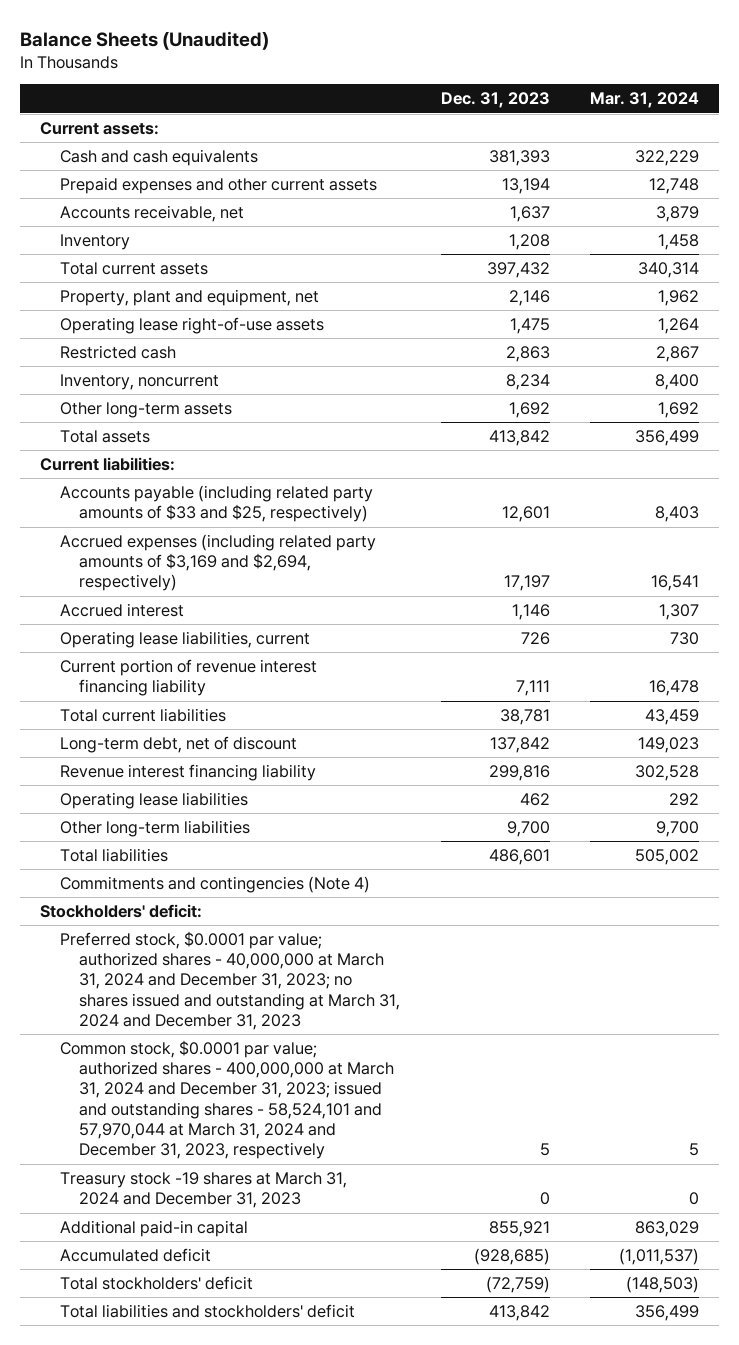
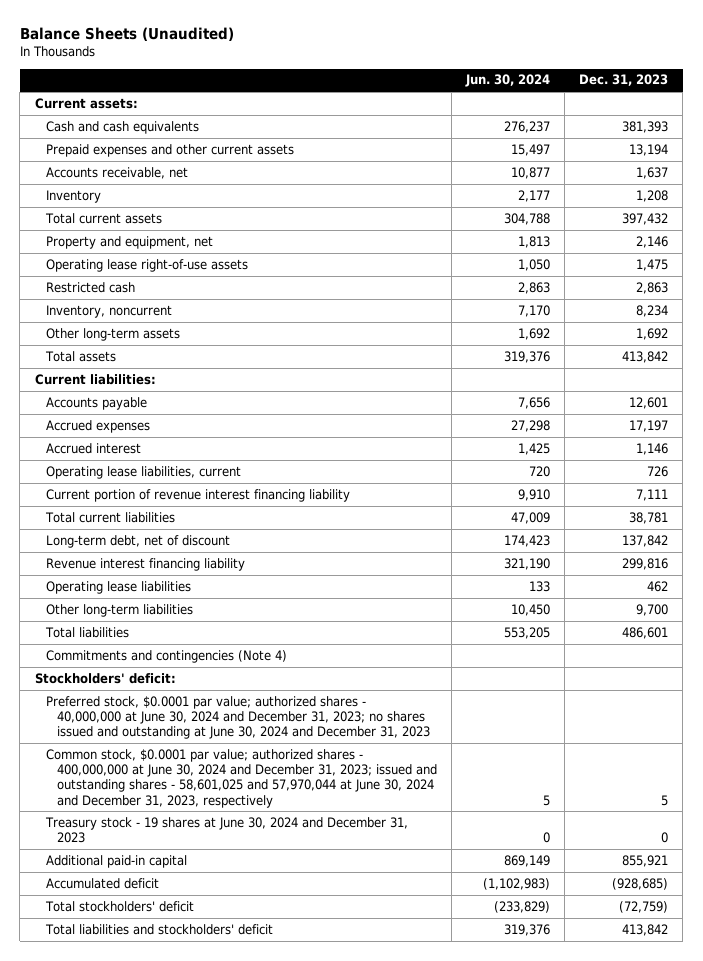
- | Dec. 31, 2023 | Mar. 31, 2024
+ | Jun. 30, 2024 | Dec. 31, 2023
- Property, plant and equipment, net | 2,146 | 1,962
+ Property and equipment, net | 1,813 | 2,146
- Accounts payable (including related party amounts of $33 and $25, respectively) | 12,601 | 8,403
- Accrued expenses (including related party amounts of $3,169 and $2,694, respectively) | 17,197 | 16,541
+ Accounts payable | 7,656 | 12,601
+ Accrued expenses | 27,298 | 17,197
- Preferred stock, $0.0001 par value; authorized shares - 40,000,000 at March 31, 2024 and December 31, 2023; no shares issued and outstanding at March 31, 2024 and December 31, 2023
- Common stock, $0.0001 par value; authorized shares - 400,000,000 at March 31, 2024 and December 31, 2023; issued and outstanding shares - 58,524,101 and 57,970,044 at March 31, 2024 and December 31, 2023, respectively | 5 | 5
- Treasury stock -19 shares at March 31, 2024 and December 31, 2023 | 0 | 0
+ Preferred stock, $0.0001 par value; authorized shares - 40,000,000 at June 30, 2024 and December 31, 2023; no shares issued and outstanding at June 30, 2024 and December 31, 2023
+ Common stock, $0.0001 par value; authorized shares - 400,000,000 at June 30, 2024 and December 31, 2023; issued and outstanding shares - 58,601,025 and 57,970,044 at June 30, 2024 and December 31, 2023, respectively | 5 | 5
+ Treasury stock - 19 shares at June 30, 2024 and December 31, 2023 | 0 | 0

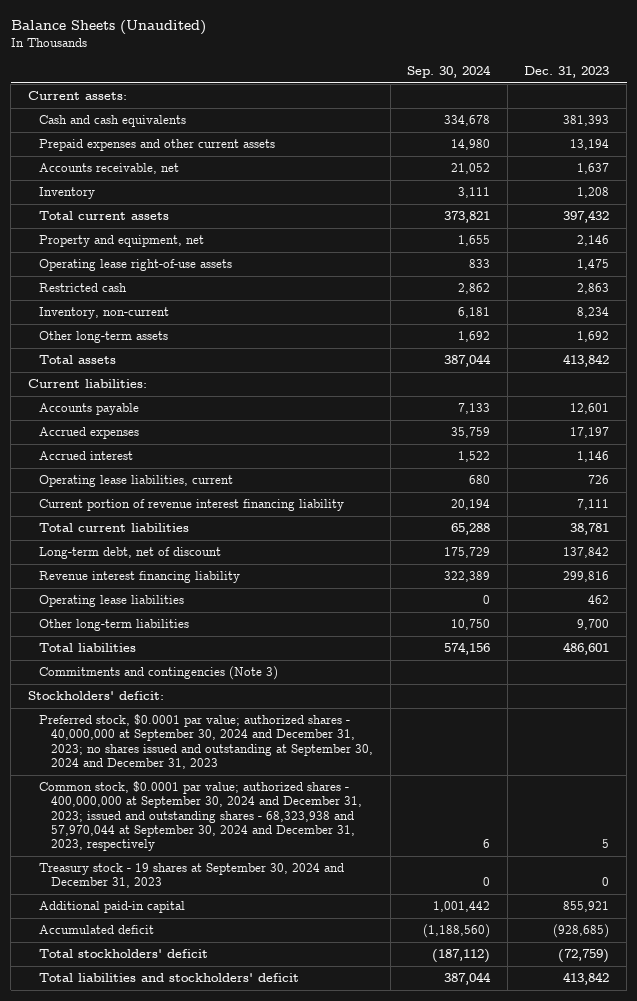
- | Jun. 30, 2024 | Dec. 31, 2023
+ | Sep. 30, 2024 | Dec. 31, 2023
- Inventory, noncurrent | 7,170 | 8,234
+ Inventory, non-current | 6,181 | 8,234
- Commitments and contingencies (Note 4)
+ Commitments and contingencies (Note 3)
- Preferred stock, $0.0001 par value; authorized shares - 40,000,000 at June 30, 2024 and December 31, 2023; no shares issued and outstanding at June 30, 2024 and December 31, 2023
- Common stock, $0.0001 par value; authorized shares - 400,000,000 at June 30, 2024 and December 31, 2023; issued and outstanding shares - 58,601,025 and 57,970,044 at June 30, 2024 and December 31, 2023, respectively | 5 | 5
- Treasury stock - 19 shares at June 30, 2024 and December 31, 2023 | 0 | 0
+ Preferred stock, $0.0001 par value; authorized shares - 40,000,000 at September 30, 2024 and December 31, 2023; no shares issued and outstanding at September 30, 2024 and December 31, 2023
+ Common stock, $0.0001 par value; authorized shares - 400,000,000 at September 30, 2024 and December 31, 2023; issued and outstanding shares - 68,323,938 and 57,970,044 at September 30, 2024 and December 31, 2023, respectively | 6 | 5
+ Treasury stock - 19 shares at September 30, 2024 and December 31, 2023 | 0 | 0

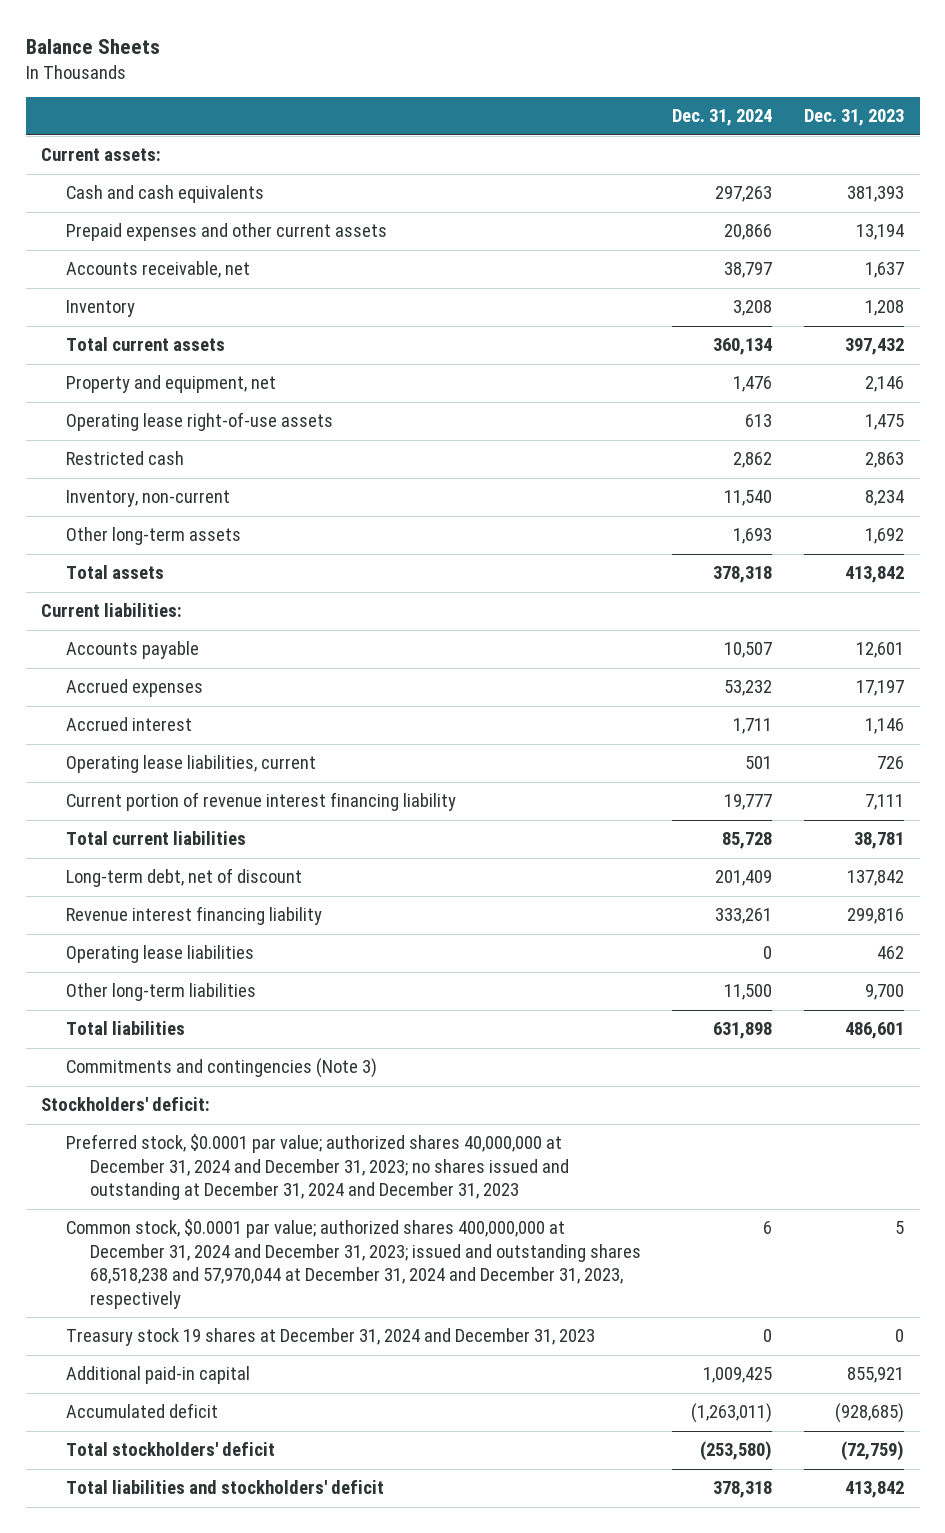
- Balance Sheets (Unaudited)
+ Balance Sheets
- | Sep. 30, 2024 | Dec. 31, 2023
+ | Dec. 31, 2024 | Dec. 31, 2023
- Preferred stock, $0.0001 par value; authorized shares - 40,000,000 at September 30, 2024 and December 31, 2023; no shares issued and outstanding at September 30, 2024 and December 31, 2023
- Common stock, $0.0001 par value; authorized shares - 400,000,000 at September 30, 2024 and December 31, 2023; issued and outstanding shares - 68,323,938 and 57,970,044 at September 30, 2024 and December 31, 2023, respectively | 6 | 5
- Treasury stock - 19 shares at September 30, 2024 and December 31, 2023 | 0 | 0
+ Preferred stock, $0.0001 par value; authorized shares 40,000,000 at December 31, 2024 and December 31, 2023; no shares issued and outstanding at December 31, 2024 and December 31, 2023
+ Common stock, $0.0001 par value; authorized shares 400,000,000 at December 31, 2024 and December 31, 2023; issued and outstanding shares 68,518,238 and 57,970,044 at December 31, 2024 and December 31, 2023, respectively | 6 | 5
+ Treasury stock 19 shares at December 31, 2024 and December 31, 2023 | 0 | 0

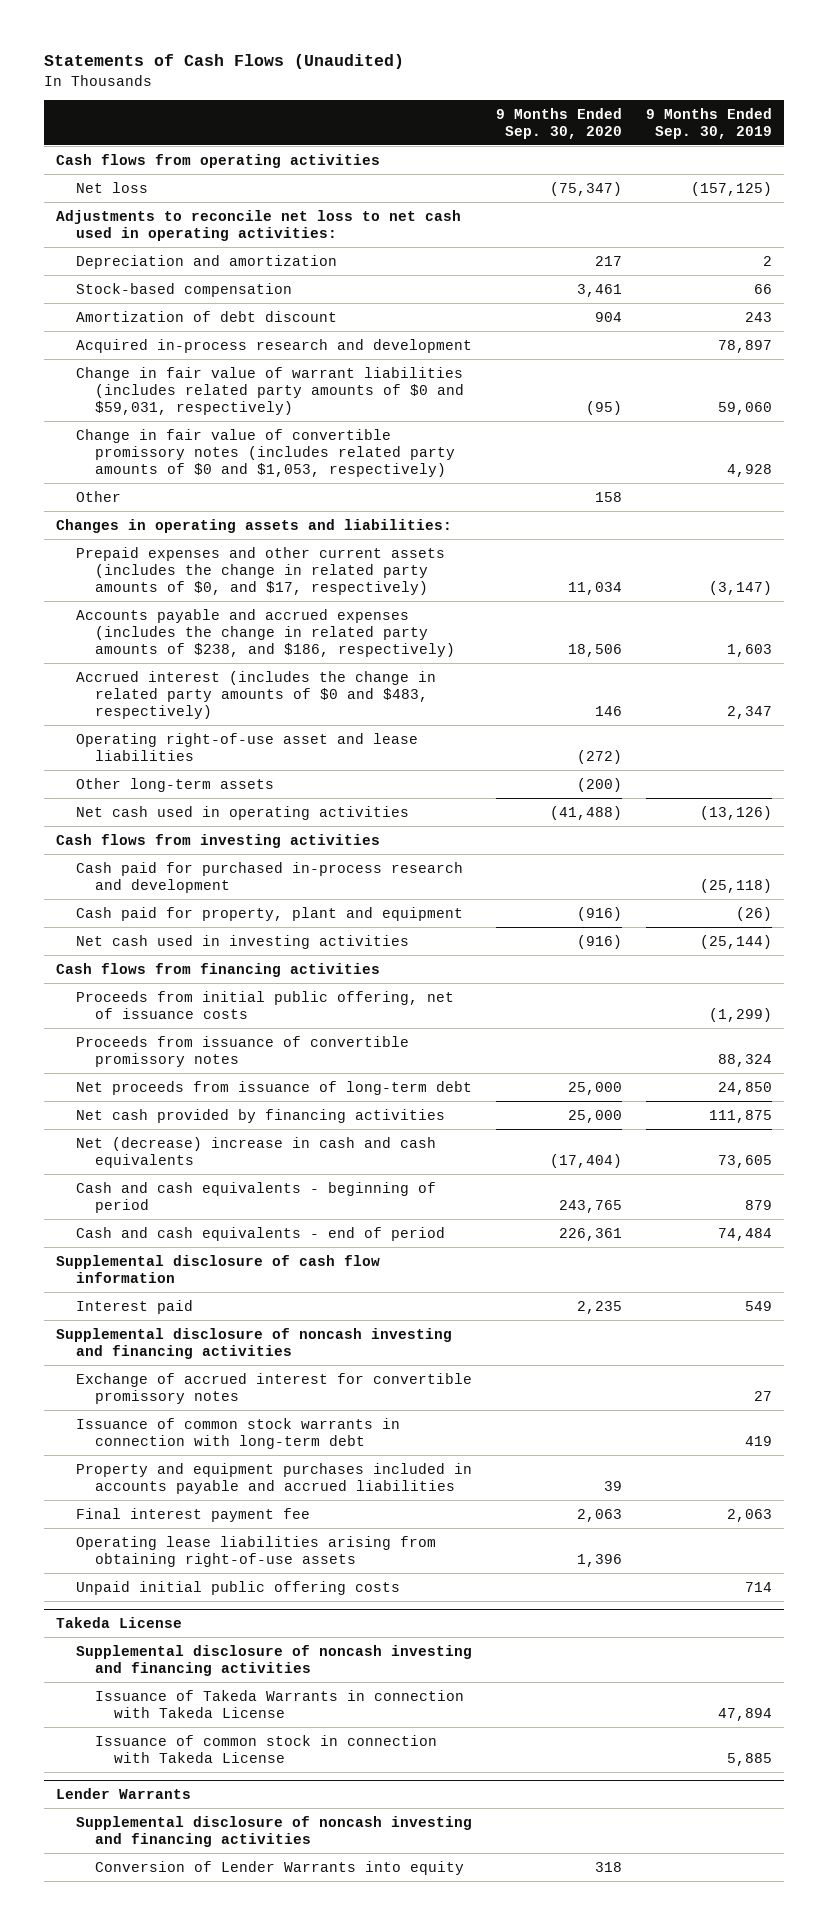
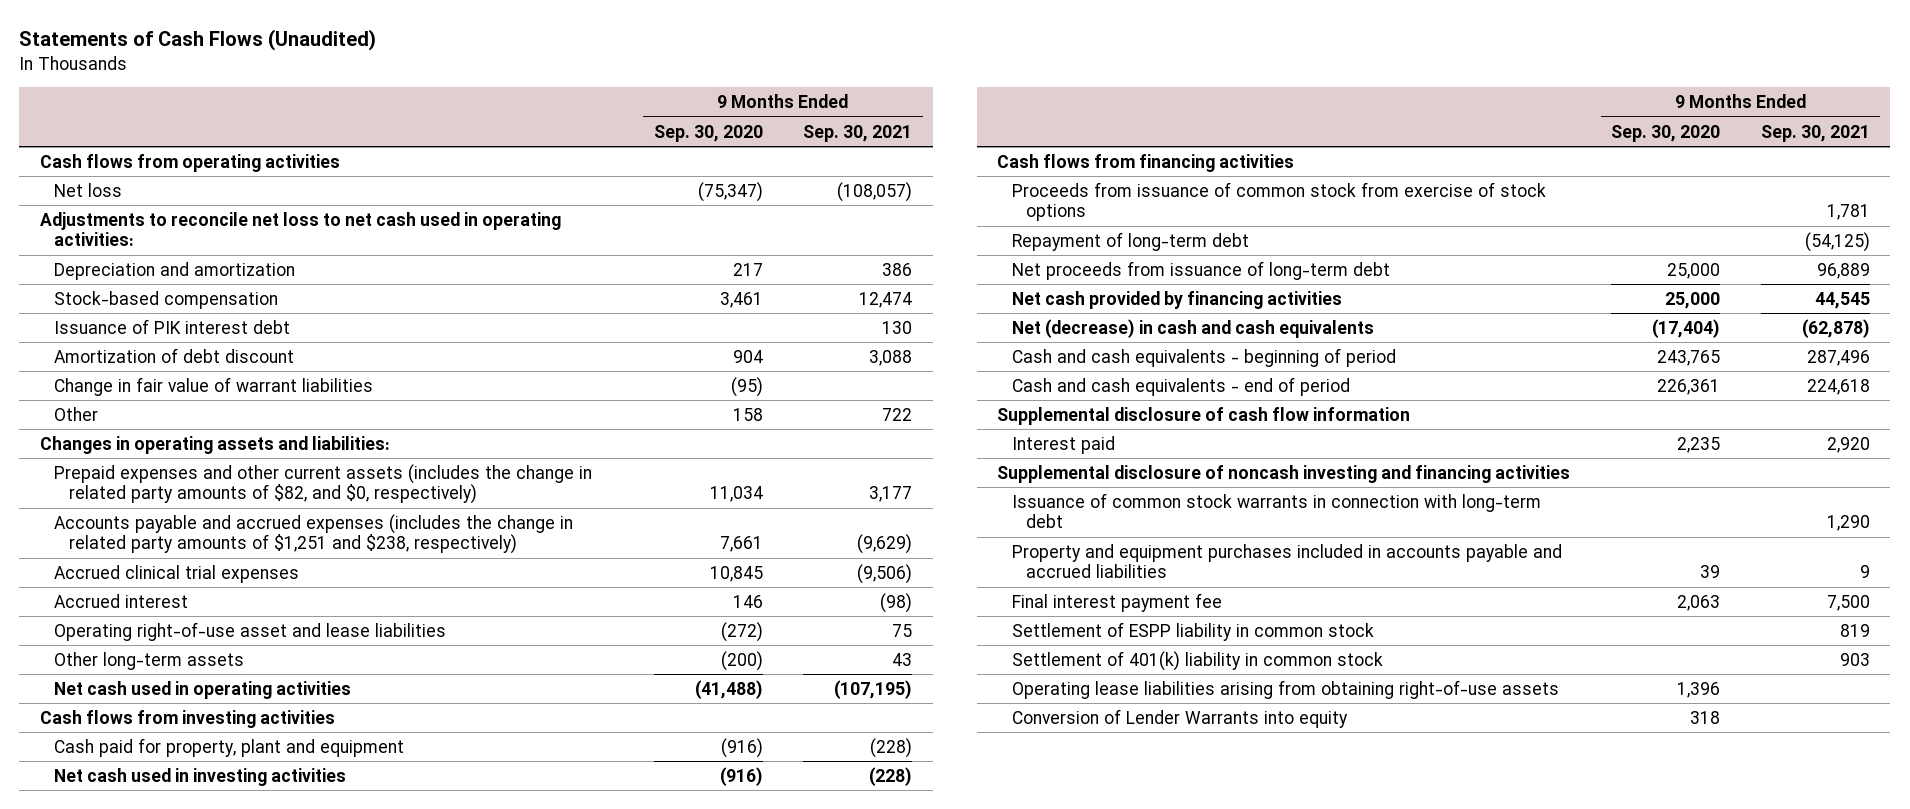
- | 9 Months Ended Sep. 30, 2020 | 9 Months Ended Sep. 30, 2019
+ | 9 Months Ended Sep. 30, 2020 | 9 Months Ended Sep. 30, 2021
+ Issuance of PIK interest debt | | 130
- Acquired in-process research and development | | 78,897
- Change in fair value of warrant liabilities (includes related party amounts of $0 and $59,031, respectively) | (95) | 59,060
- Change in fair value of convertible promissory notes (includes related party amounts of $0 and $1,053, respectively) | | 4,928
+ Change in fair value of warrant liabilities | (95) |
- Prepaid expenses and other current assets (includes the change in related party amounts of $0, and $17, respectively) | 11,034 | (3,147)
- Accounts payable and accrued expenses (includes the change in related party amounts of $238, and $186, respectively) | 18,506 | 1,603
- Accrued interest (includes the change in related party amounts of $0 and $483, respectively) | 146 | 2,347
+ Prepaid expenses and other current assets (includes the change in related party amounts of $82, and $0, respectively) | 11,034 | 3,177
+ Accounts payable and accrued expenses (includes the change in related party amounts of $1,251 and $238, respectively) | 7,661 | (9,629)
+ Accrued clinical trial expenses | 10,845 | (9,506)
+ Accrued interest | 146 | (98)
- Cash paid for purchased in-process research and development | | (25,118)
- Proceeds from initial public offering, net of issuance costs | | (1,299)
- Proceeds from issuance of convertible promissory notes | | 88,324
+ Proceeds from issuance of common stock from exercise of stock options | | 1,781
+ Repayment of long-term debt | | (54,125)
- Net (decrease) increase in cash and cash equivalents | (17,404) | 73,605
+ Net (decrease) in cash and cash equivalents | (17,404) | (62,878)
- Exchange of accrued interest for convertible promissory notes | | 27
+ Settlement of ESPP liability in common stock | | 819
+ Settlement of 401(k) liability in common stock | | 903
- Unpaid initial public offering costs | | 714
- Takeda License
- Supplemental disclosure of noncash investing and financing activities
- Issuance of Takeda Warrants in connection with Takeda License | | 47,894
- Issuance of common stock in connection with Takeda License | | 5,885
- Lender Warrants
- Supplemental disclosure of noncash investing and financing activities

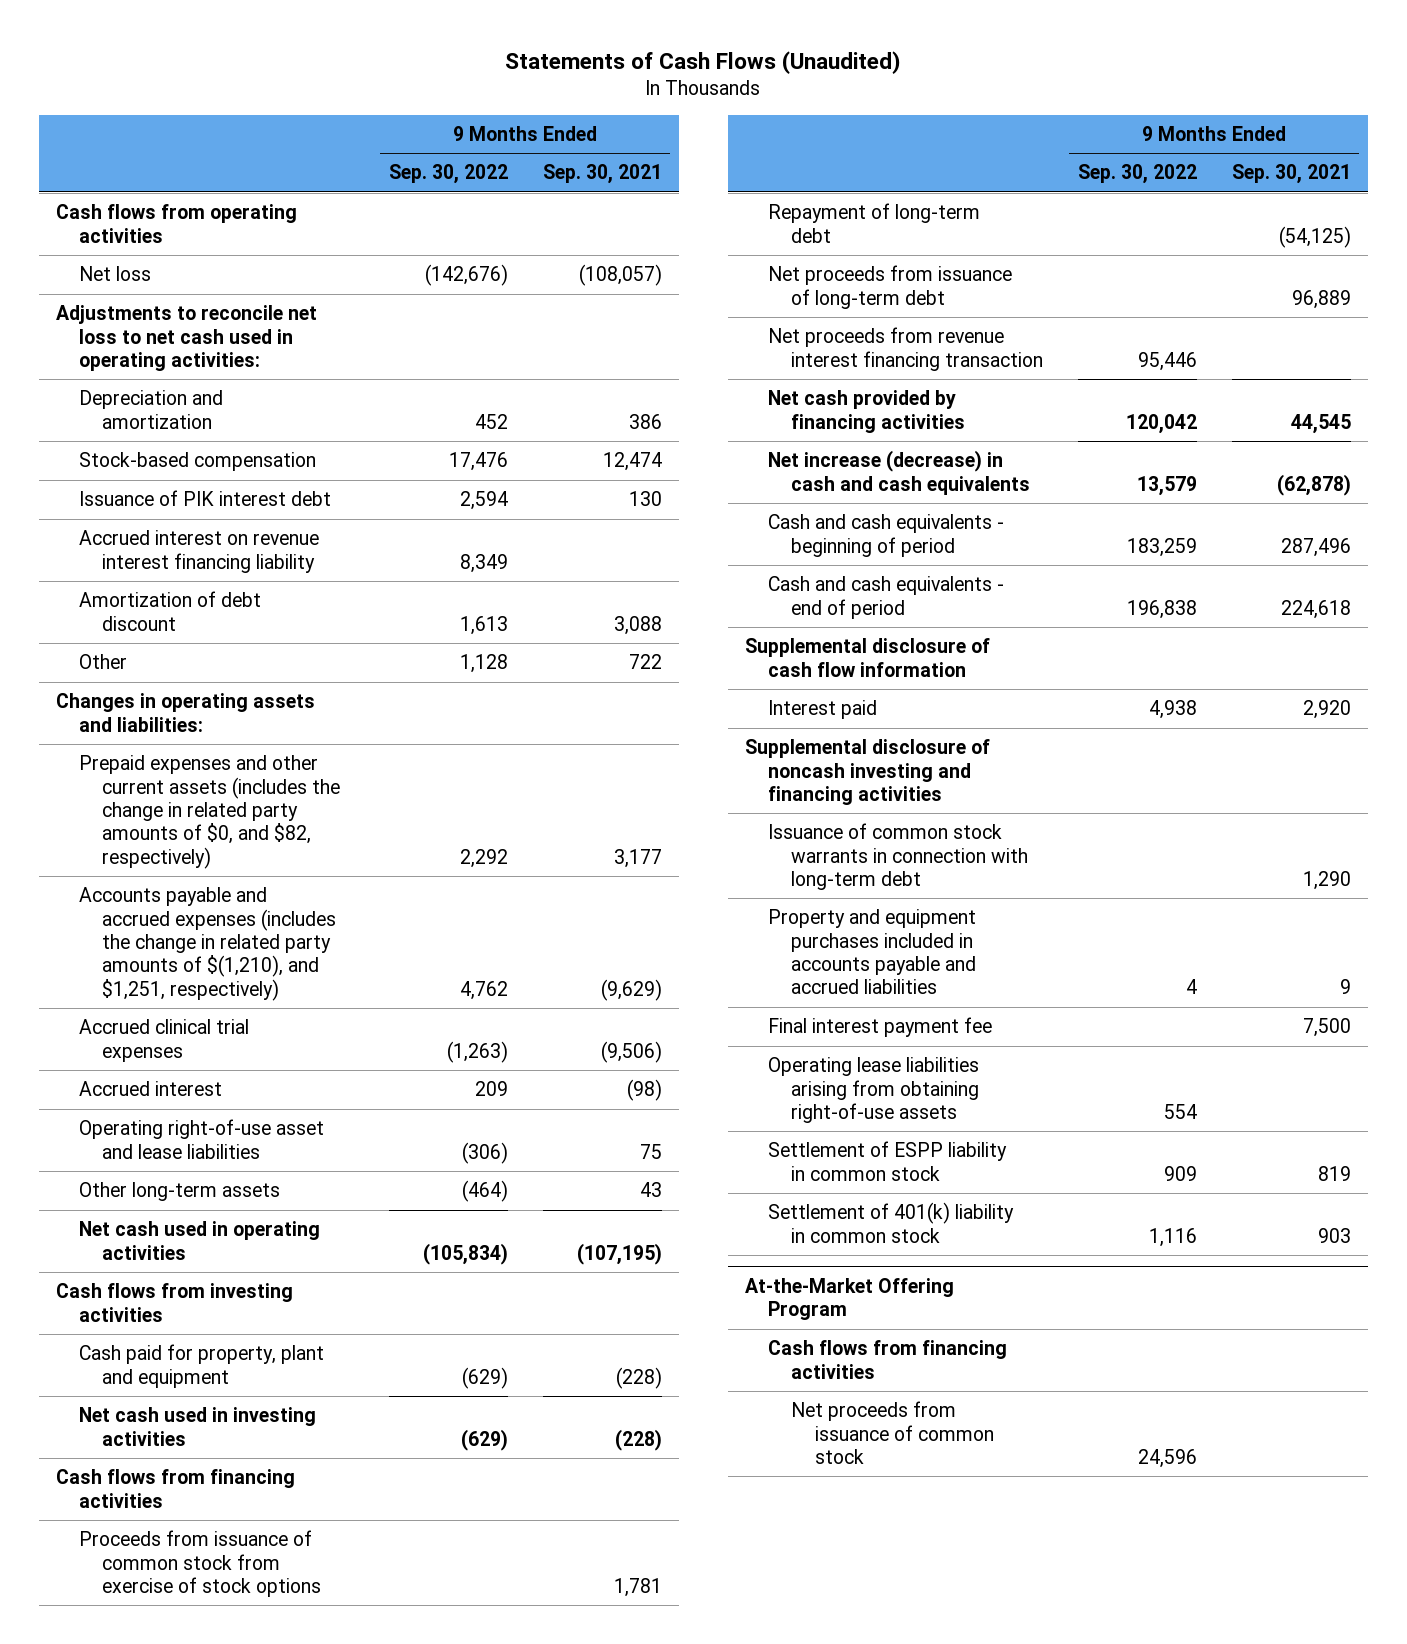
- | 9 Months Ended Sep. 30, 2020 | 9 Months Ended Sep. 30, 2021
+ | 9 Months Ended Sep. 30, 2022 | 9 Months Ended Sep. 30, 2021
+ Accrued interest on revenue interest financing liability | 8,349 |
- Change in fair value of warrant liabilities | (95) |
- Prepaid expenses and other current assets (includes the change in related party amounts of $82, and $0, respectively) | 11,034 | 3,177
- Accounts payable and accrued expenses (includes the change in related party amounts of $1,251 and $238, respectively) | 7,661 | (9,629)
+ Prepaid expenses and other current assets (includes the change in related party amounts of $0, and $82, respectively) | 2,292 | 3,177
+ Accounts payable and accrued expenses (includes the change in related party amounts of $(1,210), and $1,251, respectively) | 4,762 | (9,629)
+ Net proceeds from revenue interest financing transaction | 95,446 |
- Net (decrease) in cash and cash equivalents | (17,404) | (62,878)
+ Net increase (decrease) in cash and cash equivalents | 13,579 | (62,878)
moved up: Operating lease liabilities arising from obtaining right-of-use assets | 554 |
- Conversion of Lender Warrants into equity | 318 |
+ At-the-Market Offering Program
+ Cash flows from financing activities
+ Net proceeds from issuance of common stock | 24,596 |

